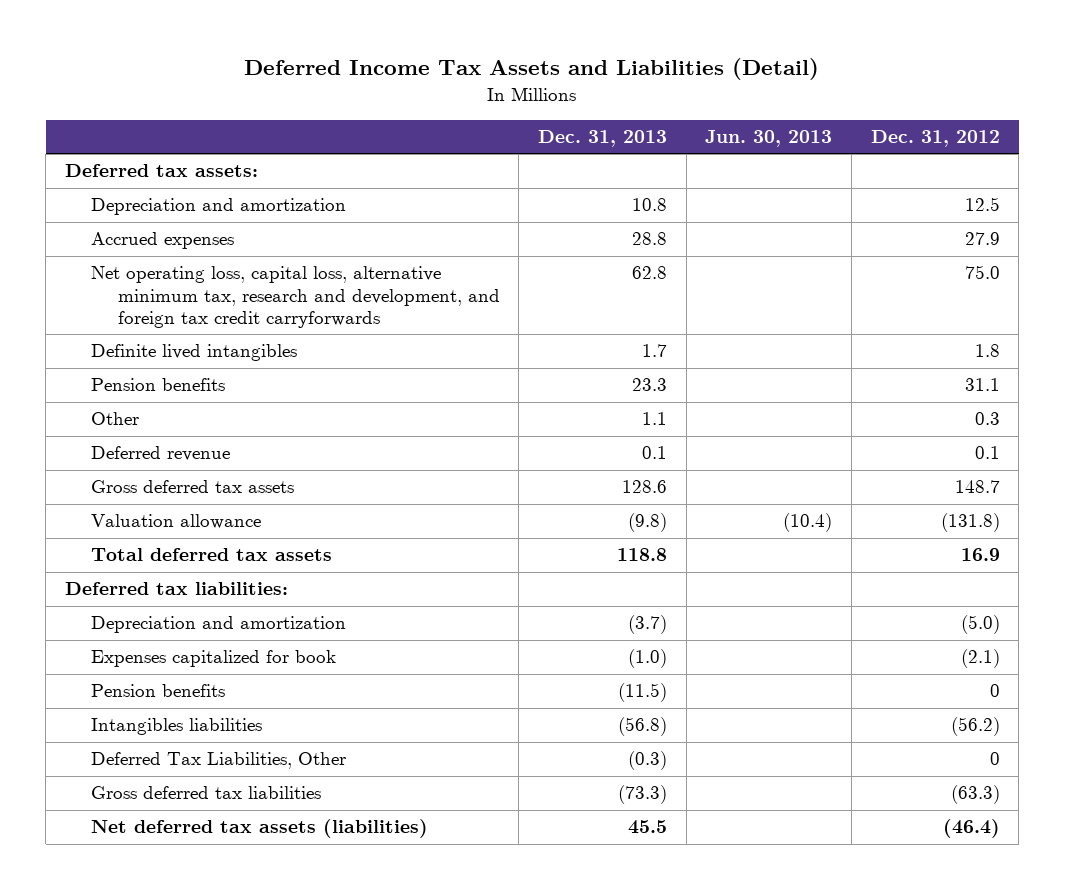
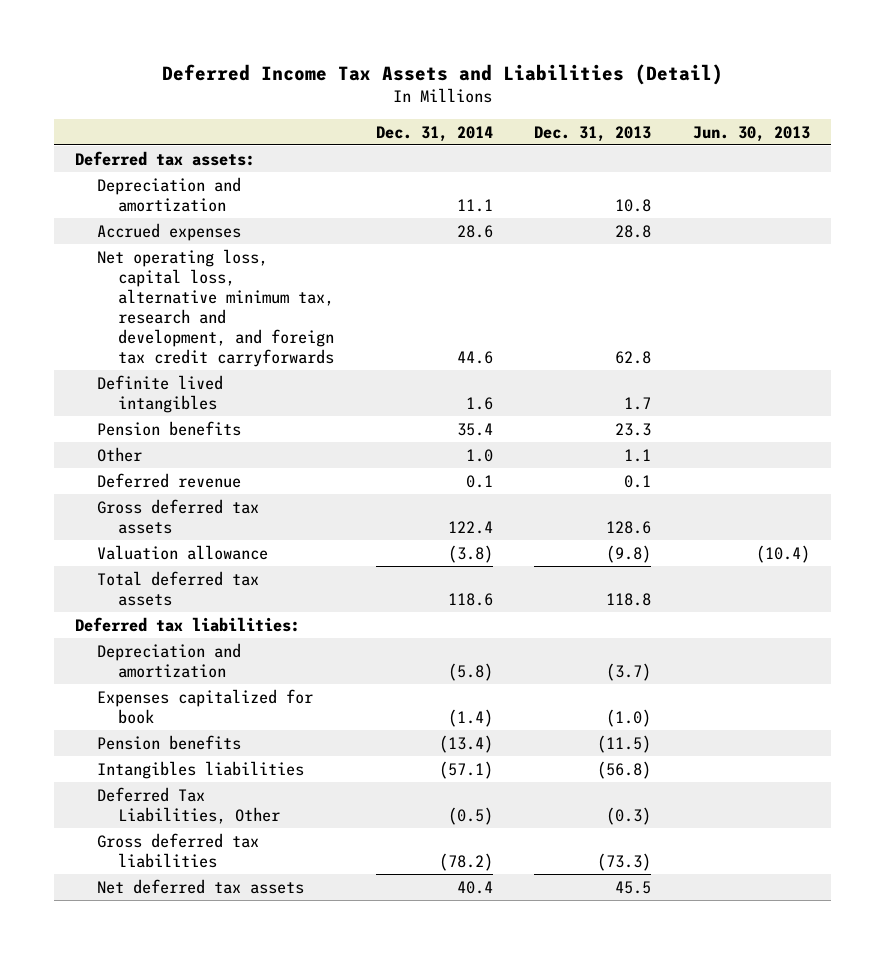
- | Dec. 31, 2013 | Jun. 30, 2013 | Dec. 31, 2012
+ | Dec. 31, 2014 | Dec. 31, 2013 | Jun. 30, 2013
- Net deferred tax assets (liabilities) | 45.5 | | (46.4)
+ Net deferred tax assets | 40.4 | 45.5 |

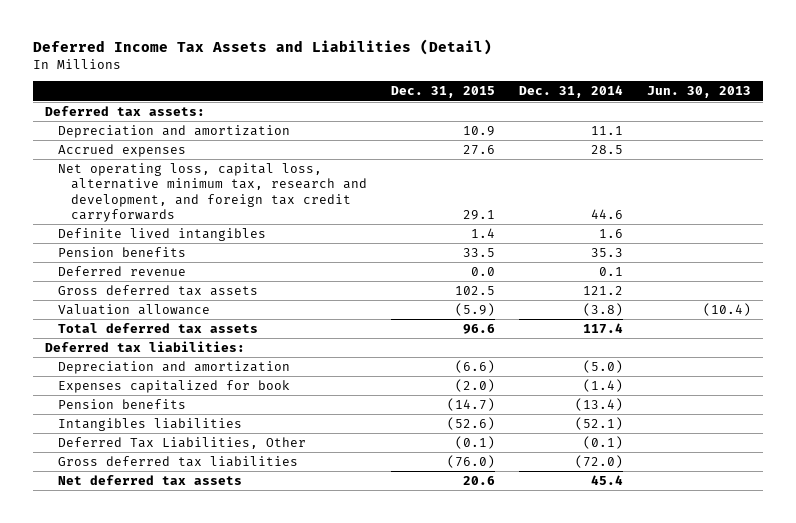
- | Dec. 31, 2014 | Dec. 31, 2013 | Jun. 30, 2013
+ | Dec. 31, 2015 | Dec. 31, 2014 | Jun. 30, 2013
- Accrued expenses | 28.6 | 28.8 |
+ Accrued expenses | 27.6 | 28.5 |
- Pension benefits | 35.4 | 23.3 |
- Other | 1.0 | 1.1 |
+ Pension benefits | 33.5 | 35.3 |
- Gross deferred tax assets | 122.4 | 128.6 |
+ Gross deferred tax assets | 102.5 | 121.2 |
- Total deferred tax assets | 118.6 | 118.8 |
+ Total deferred tax assets | 96.6 | 117.4 |
- Depreciation and amortization | (5.8) | (3.7) |
+ Depreciation and amortization | (6.6) | (5.0) |
- Intangibles liabilities | (57.1) | (56.8) |
- Deferred Tax Liabilities, Other | (0.5) | (0.3) |
- Gross deferred tax liabilities | (78.2) | (73.3) |
- Net deferred tax assets | 40.4 | 45.5 |
+ Intangibles liabilities | (52.6) | (52.1) |
+ Deferred Tax Liabilities, Other | (0.1) | (0.1) |
+ Gross deferred tax liabilities | (76.0) | (72.0) |
+ Net deferred tax assets | 20.6 | 45.4 |

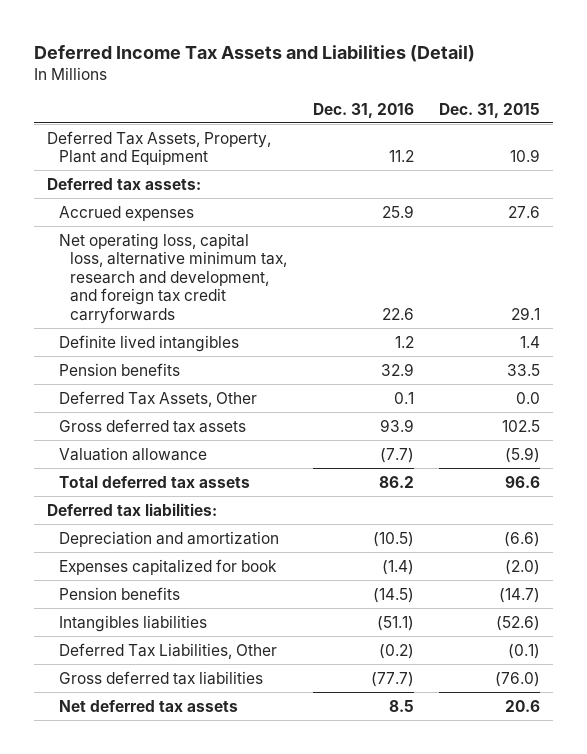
- | Dec. 31, 2015 | Dec. 31, 2014 | Jun. 30, 2013
+ | Dec. 31, 2016 | Dec. 31, 2015
+ Deferred Tax Assets, Property, Plant and Equipment | 11.2 | 10.9
- Depreciation and amortization | 10.9 | 11.1 |
- Deferred revenue | 0.0 | 0.1 |
+ Deferred Tax Assets, Other | 0.1 | 0.0

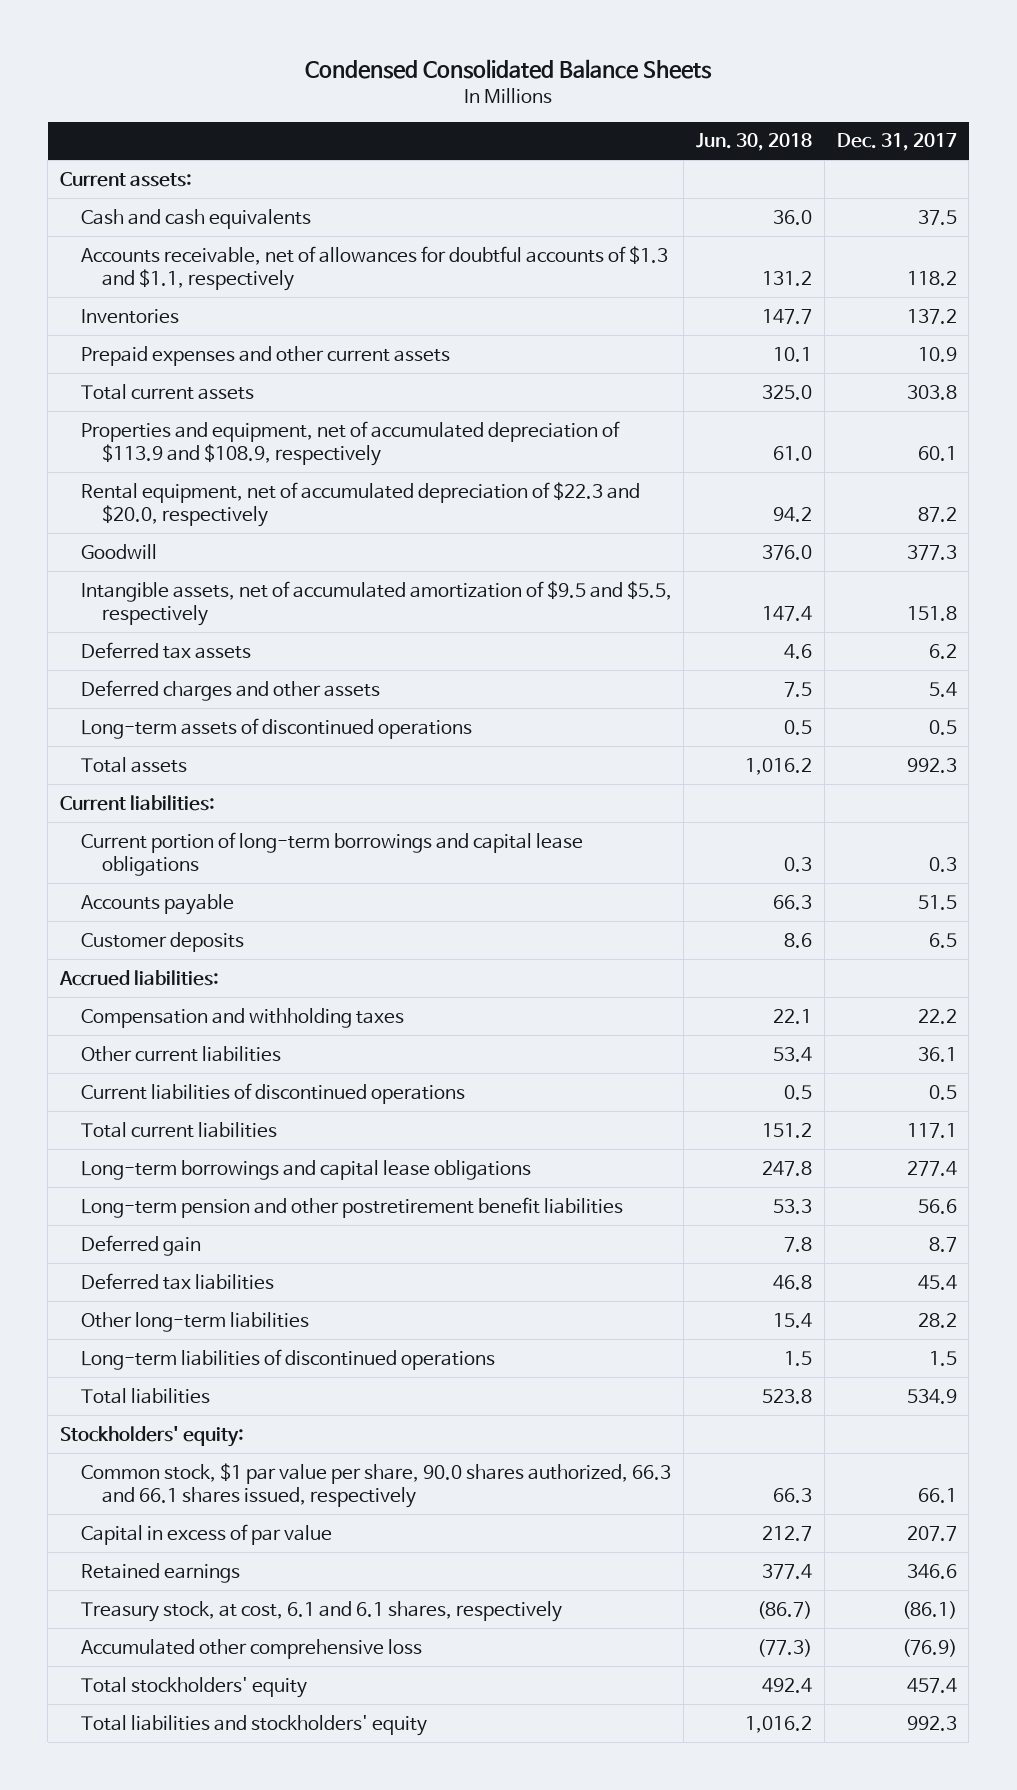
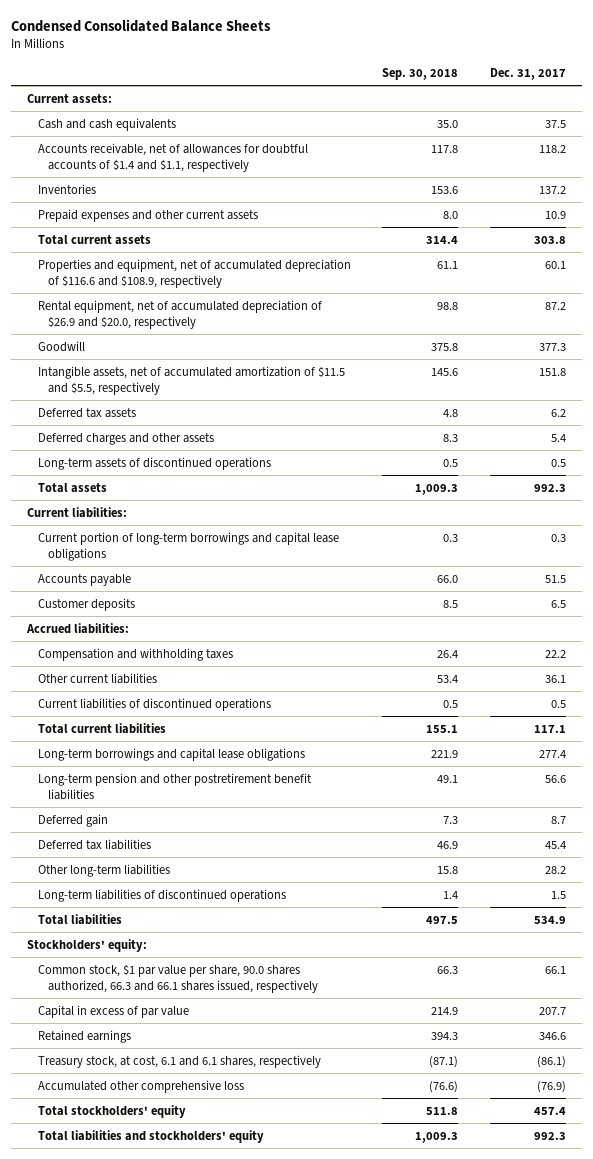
- | Jun. 30, 2018 | Dec. 31, 2017
+ | Sep. 30, 2018 | Dec. 31, 2017
- Accounts receivable, net of allowances for doubtful accounts of $1.3 and $1.1, respectively | 131.2 | 118.2
+ Accounts receivable, net of allowances for doubtful accounts of $1.4 and $1.1, respectively | 117.8 | 118.2
- Properties and equipment, net of accumulated depreciation of $113.9 and $108.9, respectively | 61.0 | 60.1
- Rental equipment, net of accumulated depreciation of $22.3 and $20.0, respectively | 94.2 | 87.2
+ Properties and equipment, net of accumulated depreciation of $116.6 and $108.9, respectively | 61.1 | 60.1
+ Rental equipment, net of accumulated depreciation of $26.9 and $20.0, respectively | 98.8 | 87.2
- Intangible assets, net of accumulated amortization of $9.5 and $5.5, respectively | 147.4 | 151.8
+ Intangible assets, net of accumulated amortization of $11.5 and $5.5, respectively | 145.6 | 151.8

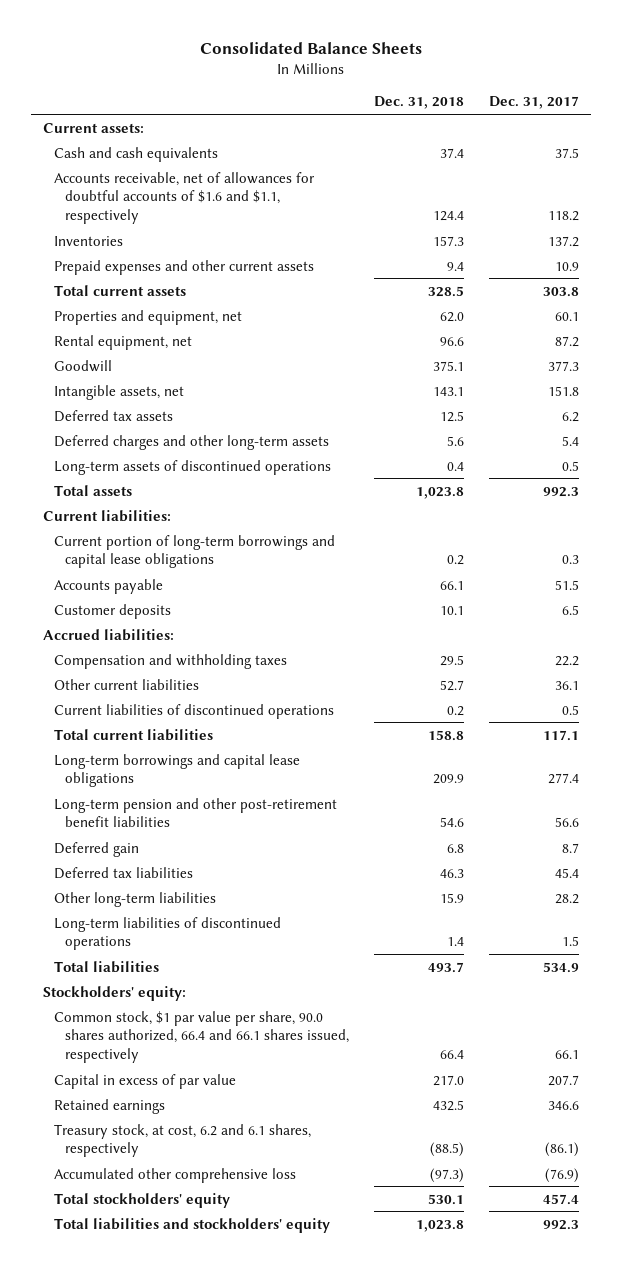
- Condensed Consolidated Balance Sheets
+ Consolidated Balance Sheets
- | Sep. 30, 2018 | Dec. 31, 2017
+ | Dec. 31, 2018 | Dec. 31, 2017
- Accounts receivable, net of allowances for doubtful accounts of $1.4 and $1.1, respectively | 117.8 | 118.2
+ Accounts receivable, net of allowances for doubtful accounts of $1.6 and $1.1, respectively | 124.4 | 118.2
- Properties and equipment, net of accumulated depreciation of $116.6 and $108.9, respectively | 61.1 | 60.1
- Rental equipment, net of accumulated depreciation of $26.9 and $20.0, respectively | 98.8 | 87.2
+ Properties and equipment, net | 62.0 | 60.1
+ Rental equipment, net | 96.6 | 87.2
- Intangible assets, net of accumulated amortization of $11.5 and $5.5, respectively | 145.6 | 151.8
+ Intangible assets, net | 143.1 | 151.8
- Deferred charges and other assets | 8.3 | 5.4
+ Deferred charges and other long-term assets | 5.6 | 5.4
- Long-term pension and other postretirement benefit liabilities | 49.1 | 56.6
+ Long-term pension and other post-retirement benefit liabilities | 54.6 | 56.6
- Common stock, $1 par value per share, 90.0 shares authorized, 66.3 and 66.1 shares issued, respectively | 66.3 | 66.1
+ Common stock, $1 par value per share, 90.0 shares authorized, 66.4 and 66.1 shares issued, respectively | 66.4 | 66.1
- Treasury stock, at cost, 6.1 and 6.1 shares, respectively | (87.1) | (86.1)
+ Treasury stock, at cost, 6.2 and 6.1 shares, respectively | (88.5) | (86.1)

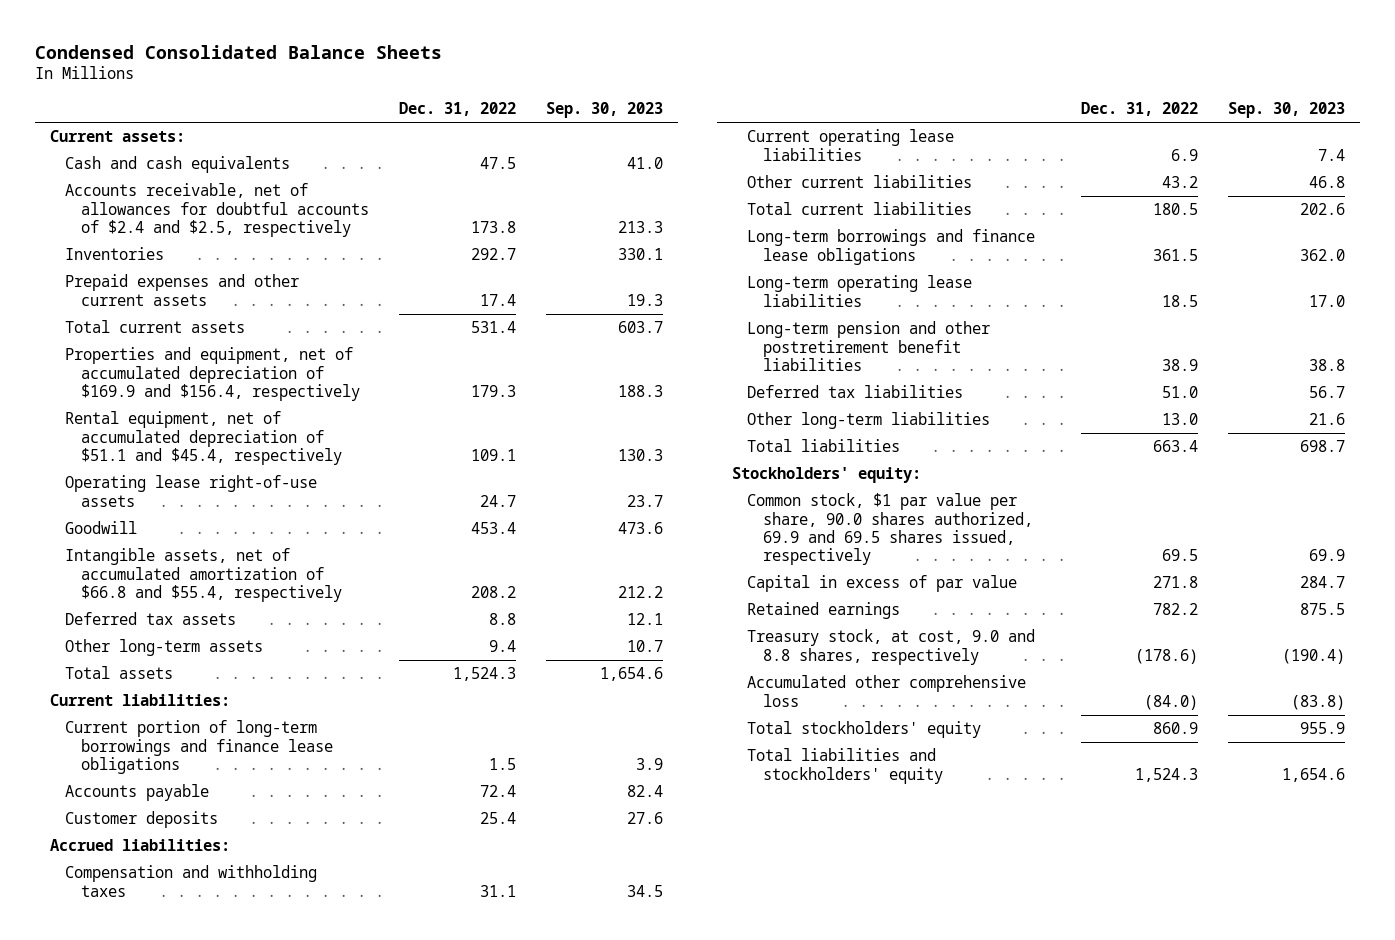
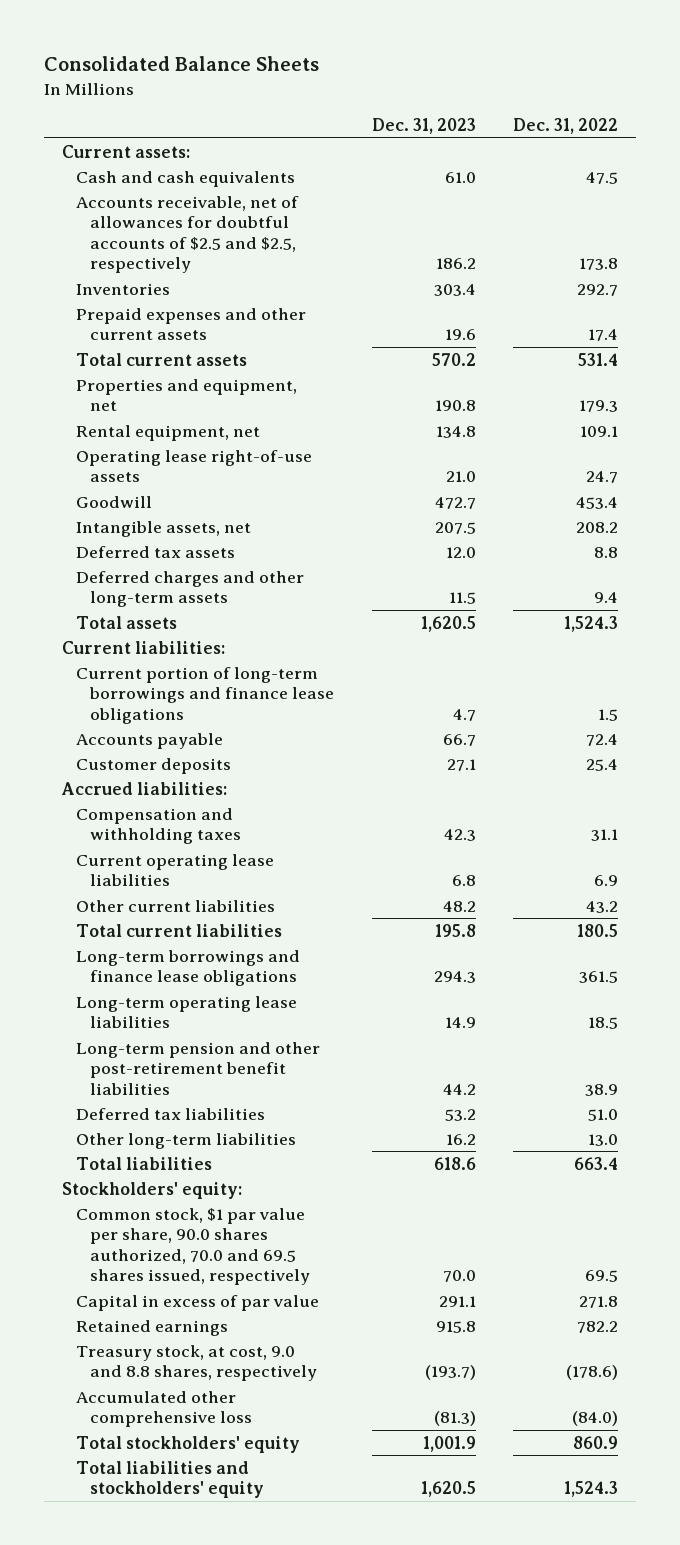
- Condensed Consolidated Balance Sheets
+ Consolidated Balance Sheets
- | Dec. 31, 2022 | Sep. 30, 2023
+ | Dec. 31, 2023 | Dec. 31, 2022
- Accounts receivable, net of allowances for doubtful accounts of $2.4 and $2.5, respectively | 173.8 | 213.3
+ Accounts receivable, net of allowances for doubtful accounts of $2.5 and $2.5, respectively | 186.2 | 173.8
- Properties and equipment, net of accumulated depreciation of $169.9 and $156.4, respectively | 179.3 | 188.3
- Rental equipment, net of accumulated depreciation of $51.1 and $45.4, respectively | 109.1 | 130.3
+ Properties and equipment, net | 190.8 | 179.3
+ Rental equipment, net | 134.8 | 109.1
- Intangible assets, net of accumulated amortization of $66.8 and $55.4, respectively | 208.2 | 212.2
+ Intangible assets, net | 207.5 | 208.2
- Other long-term assets | 9.4 | 10.7
+ Deferred charges and other long-term assets | 11.5 | 9.4
- Long-term pension and other postretirement benefit liabilities | 38.9 | 38.8
+ Long-term pension and other post-retirement benefit liabilities | 44.2 | 38.9
- Common stock, $1 par value per share, 90.0 shares authorized, 69.9 and 69.5 shares issued, respectively | 69.5 | 69.9
+ Common stock, $1 par value per share, 90.0 shares authorized, 70.0 and 69.5 shares issued, respectively | 70.0 | 69.5

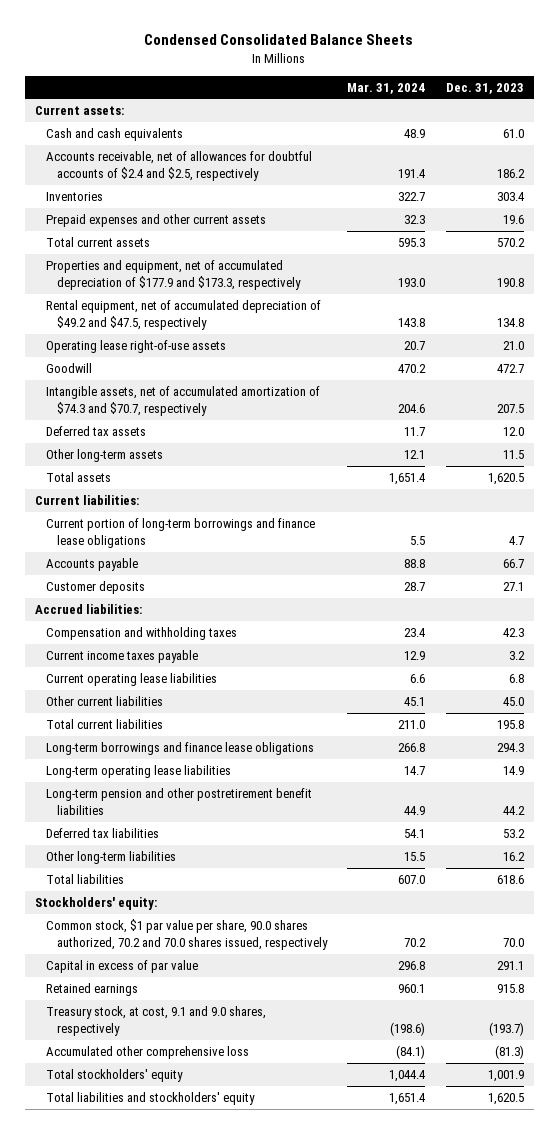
- Consolidated Balance Sheets
+ Condensed Consolidated Balance Sheets
- | Dec. 31, 2023 | Dec. 31, 2022
+ | Mar. 31, 2024 | Dec. 31, 2023
- Accounts receivable, net of allowances for doubtful accounts of $2.5 and $2.5, respectively | 186.2 | 173.8
+ Accounts receivable, net of allowances for doubtful accounts of $2.4 and $2.5, respectively | 191.4 | 186.2
- Properties and equipment, net | 190.8 | 179.3
- Rental equipment, net | 134.8 | 109.1
+ Properties and equipment, net of accumulated depreciation of $177.9 and $173.3, respectively | 193.0 | 190.8
+ Rental equipment, net of accumulated depreciation of $49.2 and $47.5, respectively | 143.8 | 134.8
- Intangible assets, net | 207.5 | 208.2
+ Intangible assets, net of accumulated amortization of $74.3 and $70.7, respectively | 204.6 | 207.5
- Deferred charges and other long-term assets | 11.5 | 9.4
+ Other long-term assets | 12.1 | 11.5
+ Current income taxes payable | 12.9 | 3.2
- Other current liabilities | 48.2 | 43.2
+ Other current liabilities | 45.1 | 45.0
- Long-term pension and other post-retirement benefit liabilities | 44.2 | 38.9
+ Long-term pension and other postretirement benefit liabilities | 44.9 | 44.2
- Common stock, $1 par value per share, 90.0 shares authorized, 70.0 and 69.5 shares issued, respectively | 70.0 | 69.5
+ Common stock, $1 par value per share, 90.0 shares authorized, 70.2 and 70.0 shares issued, respectively | 70.2 | 70.0
- Treasury stock, at cost, 9.0 and 8.8 shares, respectively | (193.7) | (178.6)
+ Treasury stock, at cost, 9.1 and 9.0 shares, respectively | (198.6) | (193.7)

